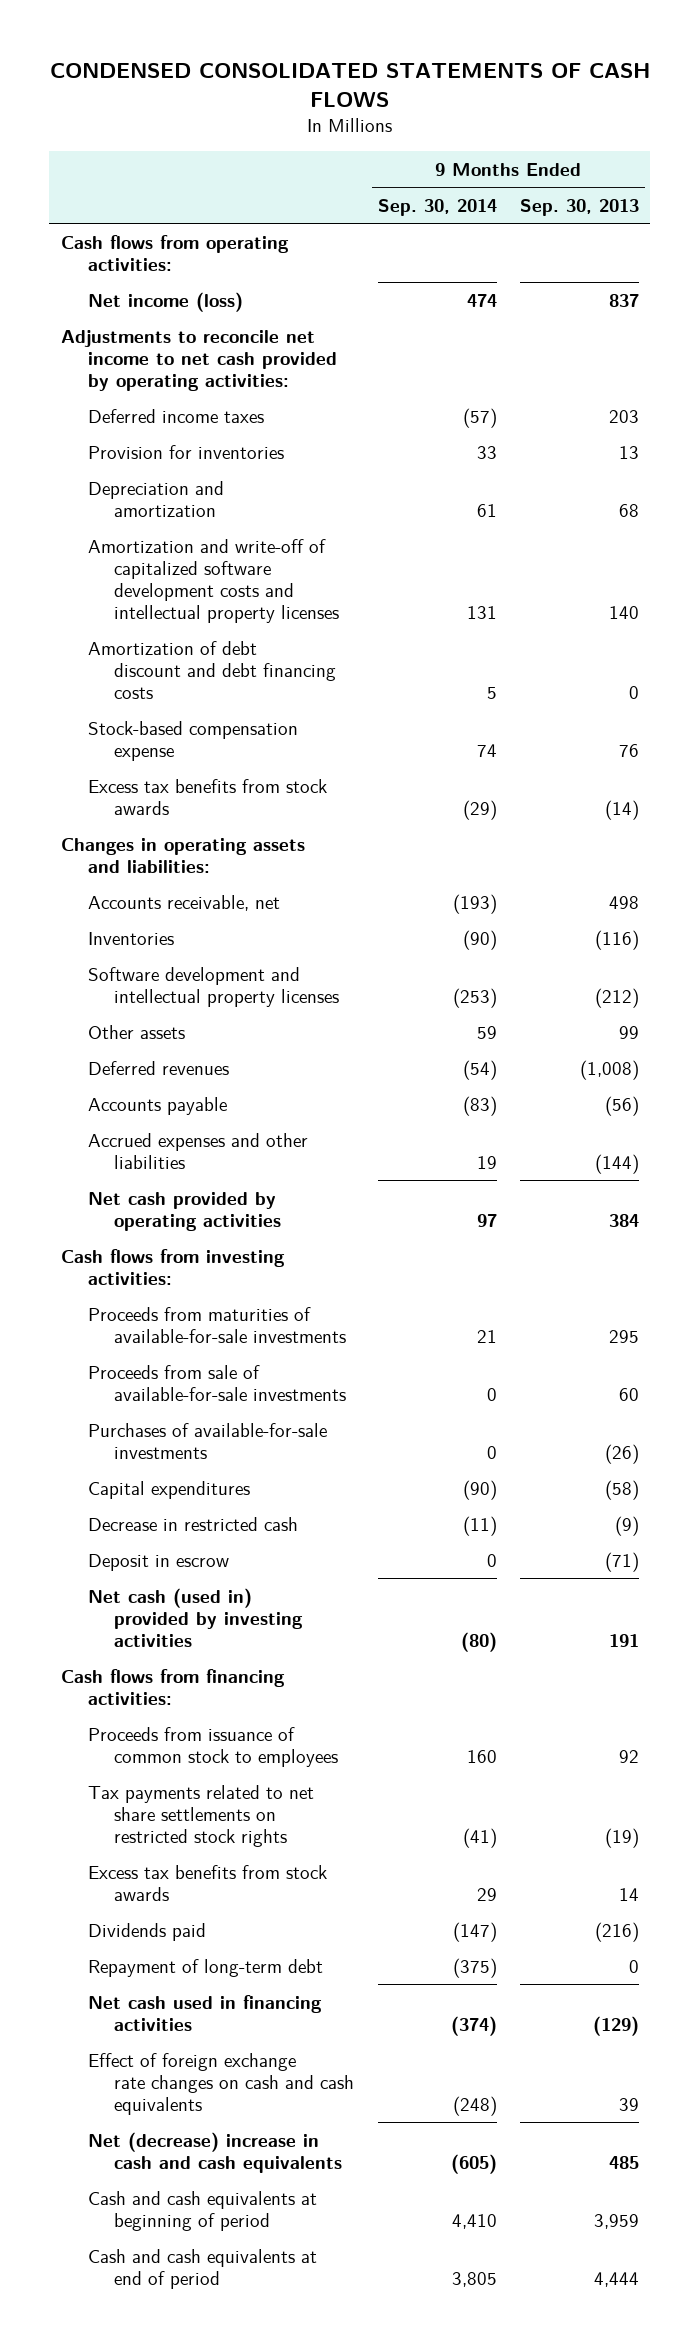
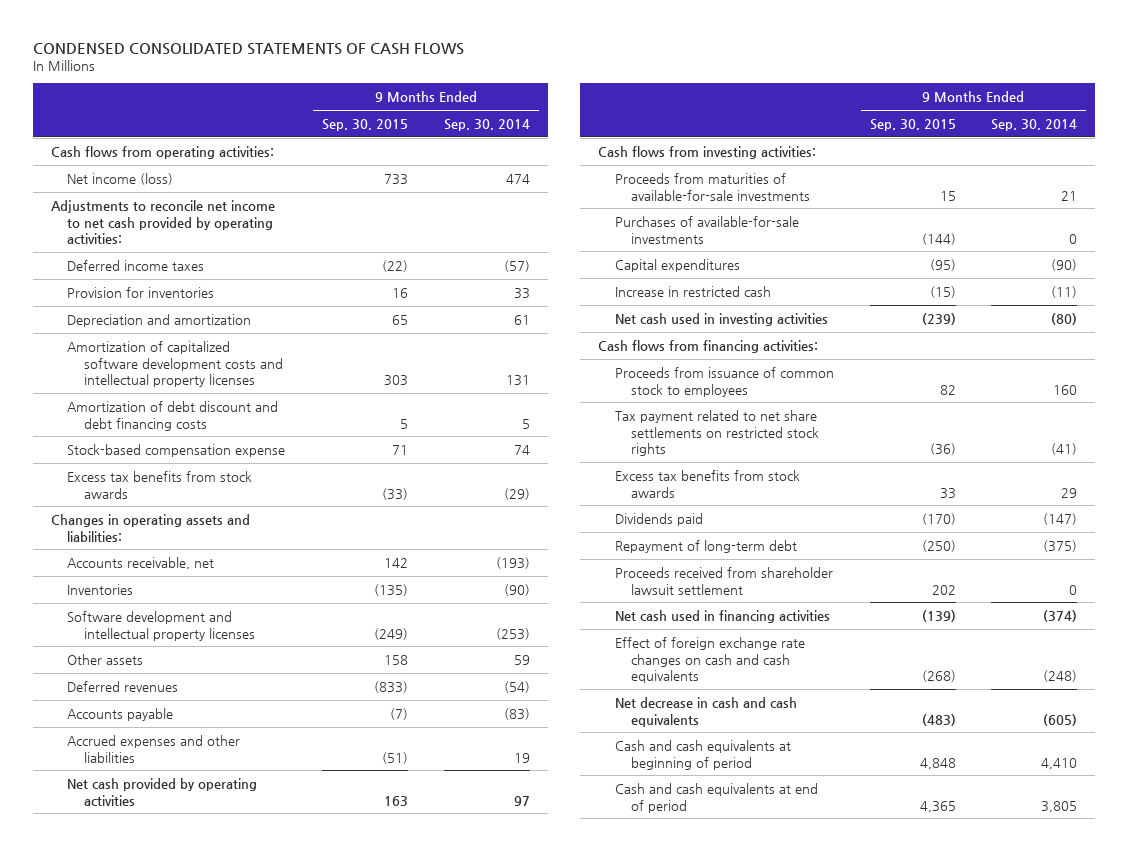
- | 9 Months Ended Sep. 30, 2014 | 9 Months Ended Sep. 30, 2013
+ | 9 Months Ended Sep. 30, 2015 | 9 Months Ended Sep. 30, 2014
- Amortization and write-off of capitalized software development costs and intellectual property licenses | 131 | 140
+ Amortization of capitalized software development costs and intellectual property licenses | 303 | 131
- Proceeds from sale of available-for-sale investments | 0 | 60
- Decrease in restricted cash | (11) | (9)
- Deposit in escrow | 0 | (71)
- Net cash (used in) provided by investing activities | (80) | 191
+ Increase in restricted cash | (15) | (11)
+ Net cash used in investing activities | (239) | (80)
- Tax payments related to net share settlements on restricted stock rights | (41) | (19)
+ Tax payment related to net share settlements on restricted stock rights | (36) | (41)
+ Proceeds received from shareholder lawsuit settlement | 202 | 0
- Net (decrease) increase in cash and cash equivalents | (605) | 485
+ Net decrease in cash and cash equivalents | (483) | (605)

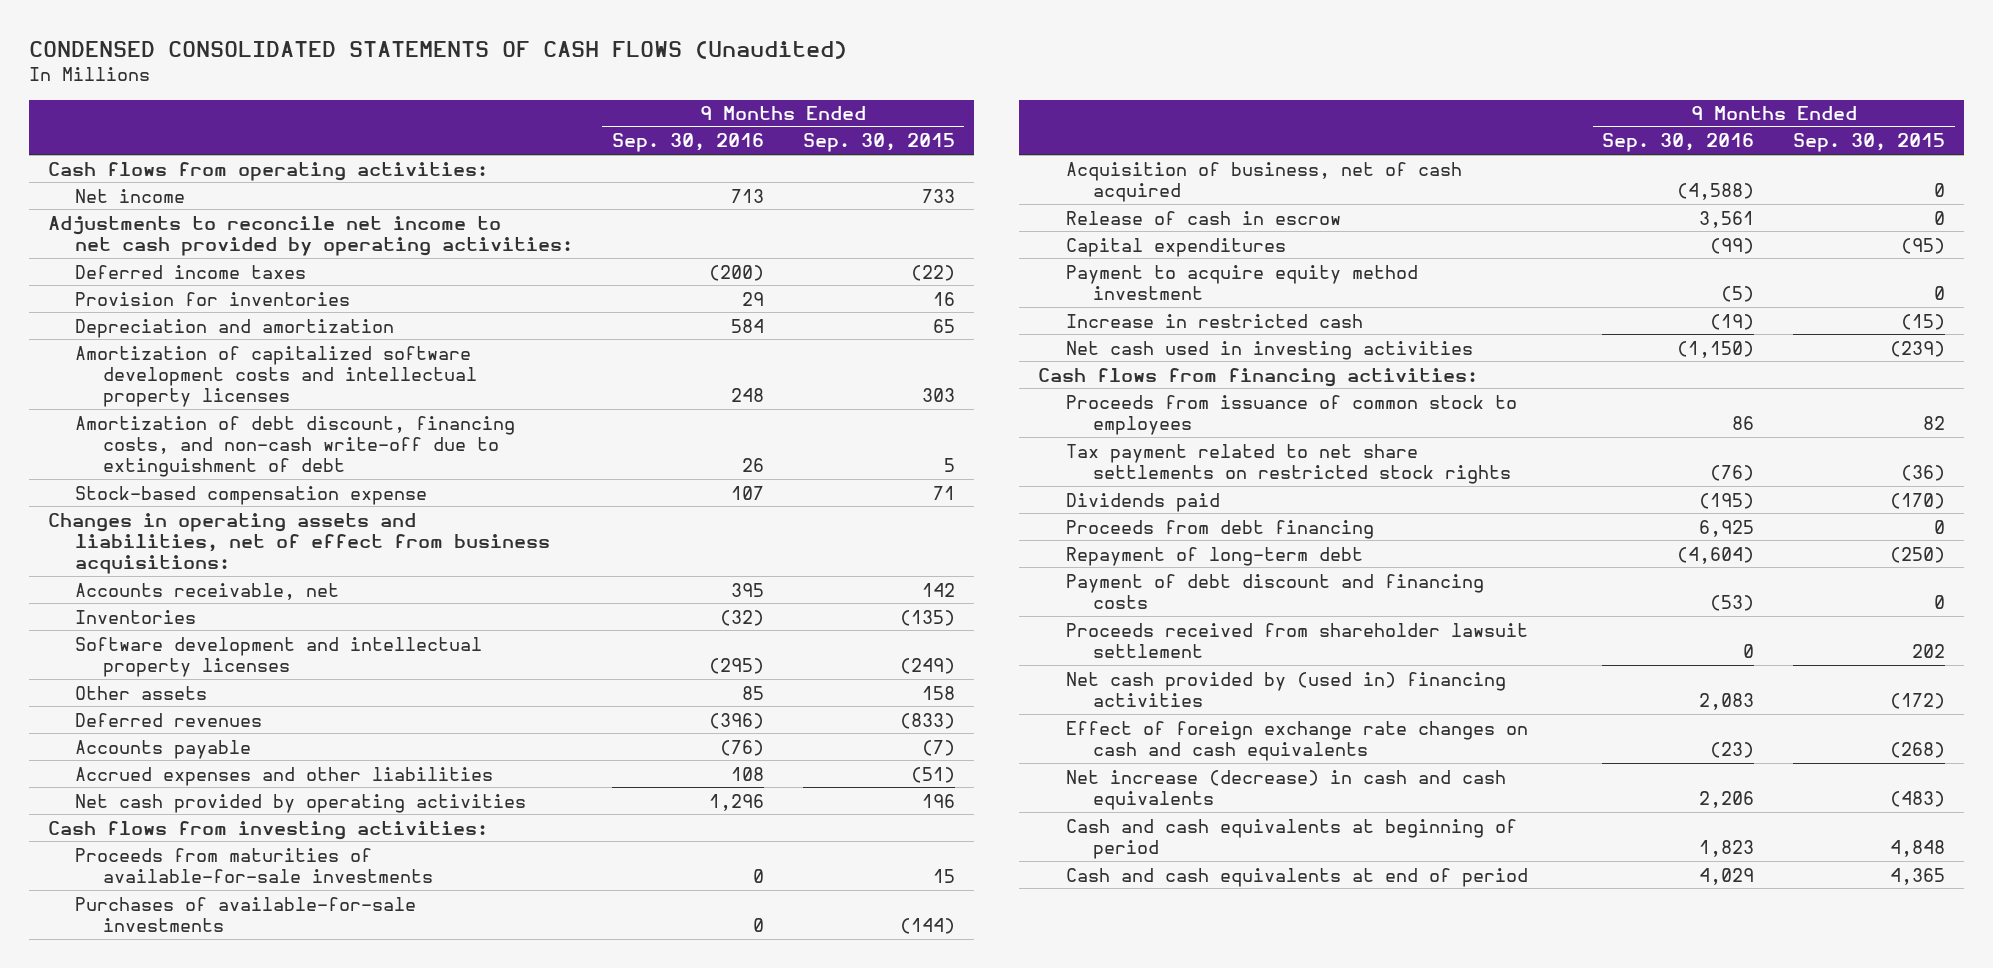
- CONDENSED CONSOLIDATED STATEMENTS OF CASH FLOWS
+ CONDENSED CONSOLIDATED STATEMENTS OF CASH FLOWS (Unaudited)
- | 9 Months Ended Sep. 30, 2015 | 9 Months Ended Sep. 30, 2014
+ | 9 Months Ended Sep. 30, 2016 | 9 Months Ended Sep. 30, 2015
- Net income (loss) | 733 | 474
+ Net income | 713 | 733
- Amortization of debt discount and debt financing costs | 5 | 5
+ Amortization of debt discount, financing costs, and non-cash write-off due to extinguishment of debt | 26 | 5
- Excess tax benefits from stock awards | (33) | (29)
- Changes in operating assets and liabilities:
+ Changes in operating assets and liabilities, net of effect from business acquisitions:
- Net cash provided by operating activities | 163 | 97
+ Net cash provided by operating activities | 1,296 | 196
+ Acquisition of business, net of cash acquired | (4,588) | 0
+ Release of cash in escrow | 3,561 | 0
+ Payment to acquire equity method investment | (5) | 0
- Excess tax benefits from stock awards | 33 | 29
+ Proceeds from debt financing | 6,925 | 0
+ Payment of debt discount and financing costs | (53) | 0
- Net cash used in financing activities | (139) | (374)
+ Net cash provided by (used in) financing activities | 2,083 | (172)
- Net decrease in cash and cash equivalents | (483) | (605)
+ Net increase (decrease) in cash and cash equivalents | 2,206 | (483)

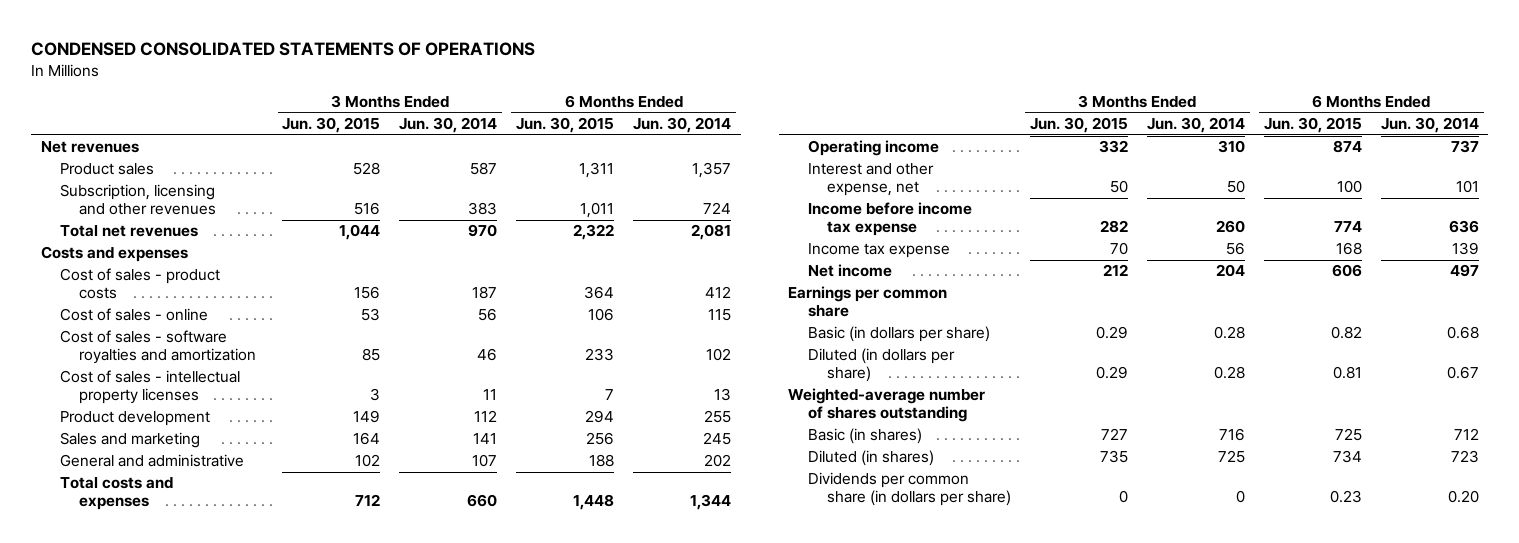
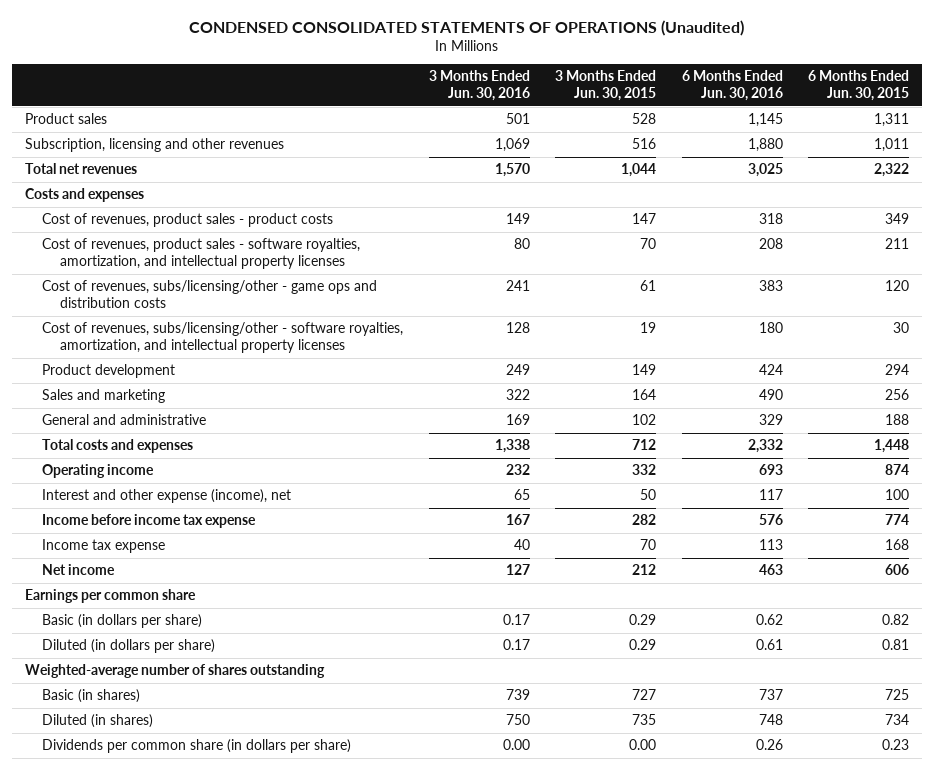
- CONDENSED CONSOLIDATED STATEMENTS OF OPERATIONS
+ CONDENSED CONSOLIDATED STATEMENTS OF OPERATIONS (Unaudited)
- | 3 Months Ended Jun. 30, 2015 | 3 Months Ended Jun. 30, 2014 | 6 Months Ended Jun. 30, 2015 | 6 Months Ended Jun. 30, 2014
+ | 3 Months Ended Jun. 30, 2016 | 3 Months Ended Jun. 30, 2015 | 6 Months Ended Jun. 30, 2016 | 6 Months Ended Jun. 30, 2015
- Net revenues
- Cost of sales - product costs | 156 | 187 | 364 | 412
- Cost of sales - online | 53 | 56 | 106 | 115
- Cost of sales - software royalties and amortization | 85 | 46 | 233 | 102
- Cost of sales - intellectual property licenses | 3 | 11 | 7 | 13
+ Cost of revenues, product sales - product costs | 149 | 147 | 318 | 349
+ Cost of revenues, product sales - software royalties, amortization, and intellectual property licenses | 80 | 70 | 208 | 211
+ Cost of revenues, subs/licensing/other - game ops and distribution costs | 241 | 61 | 383 | 120
+ Cost of revenues, subs/licensing/other - software royalties, amortization, and intellectual property licenses | 128 | 19 | 180 | 30
- Interest and other expense, net | 50 | 50 | 100 | 101
+ Interest and other expense (income), net | 65 | 50 | 117 | 100
- Dividends per common share (in dollars per share) | 0 | 0 | 0.23 | 0.20
+ Dividends per common share (in dollars per share) | 0.00 | 0.00 | 0.26 | 0.23

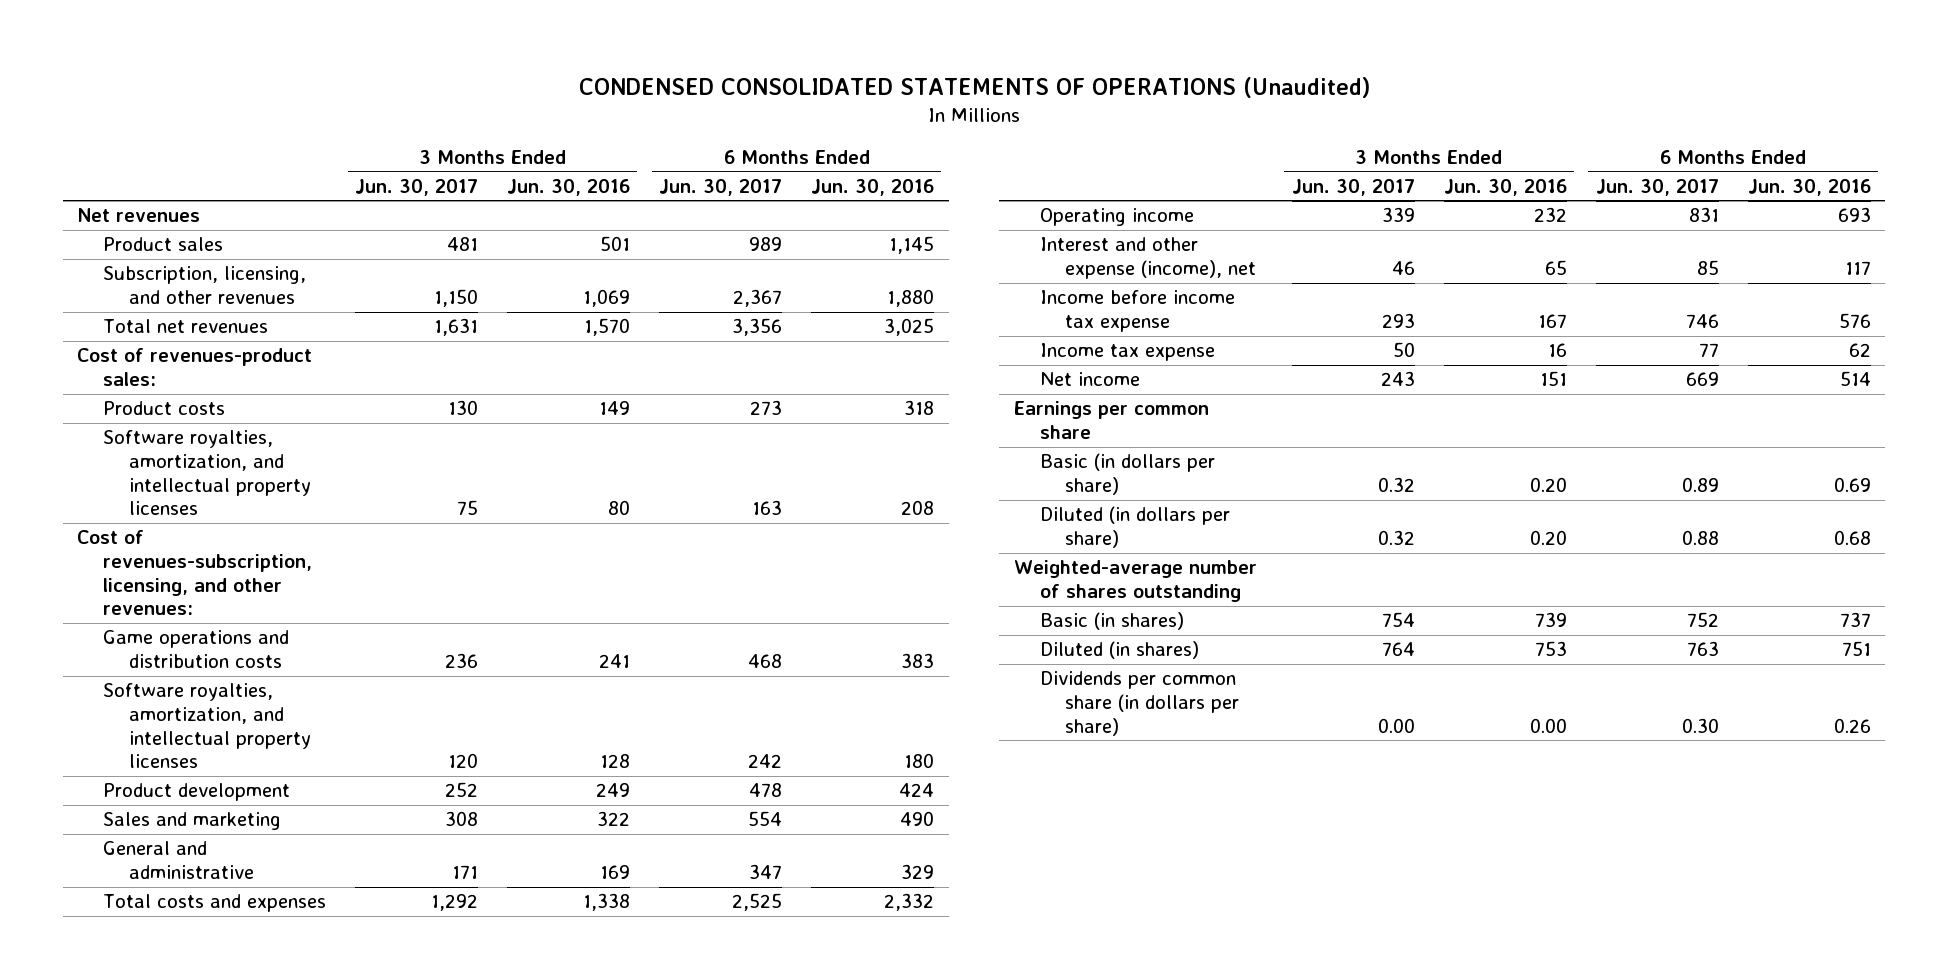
- | 3 Months Ended Jun. 30, 2016 | 3 Months Ended Jun. 30, 2015 | 6 Months Ended Jun. 30, 2016 | 6 Months Ended Jun. 30, 2015
+ | 3 Months Ended Jun. 30, 2017 | 3 Months Ended Jun. 30, 2016 | 6 Months Ended Jun. 30, 2017 | 6 Months Ended Jun. 30, 2016
+ Net revenues
- Subscription, licensing and other revenues | 1,069 | 516 | 1,880 | 1,011
+ Subscription, licensing, and other revenues | 1,150 | 1,069 | 2,367 | 1,880
- Costs and expenses
- Cost of revenues, product sales - product costs | 149 | 147 | 318 | 349
- Cost of revenues, product sales - software royalties, amortization, and intellectual property licenses | 80 | 70 | 208 | 211
- Cost of revenues, subs/licensing/other - game ops and distribution costs | 241 | 61 | 383 | 120
- Cost of revenues, subs/licensing/other - software royalties, amortization, and intellectual property licenses | 128 | 19 | 180 | 30
+ Cost of revenues-product sales:
+ Product costs | 130 | 149 | 273 | 318
+ Software royalties, amortization, and intellectual property licenses | 75 | 80 | 163 | 208
+ Cost of revenues-subscription, licensing, and other revenues:
+ Game operations and distribution costs | 236 | 241 | 468 | 383
+ Software royalties, amortization, and intellectual property licenses | 120 | 128 | 242 | 180
- Income tax expense | 40 | 70 | 113 | 168
- Net income | 127 | 212 | 463 | 606
+ Income tax expense | 50 | 16 | 77 | 62
+ Net income | 243 | 151 | 669 | 514
- Basic (in dollars per share) | 0.17 | 0.29 | 0.62 | 0.82
- Diluted (in dollars per share) | 0.17 | 0.29 | 0.61 | 0.81
+ Basic (in dollars per share) | 0.32 | 0.20 | 0.89 | 0.69
+ Diluted (in dollars per share) | 0.32 | 0.20 | 0.88 | 0.68
- Diluted (in shares) | 750 | 735 | 748 | 734
+ Diluted (in shares) | 764 | 753 | 763 | 751

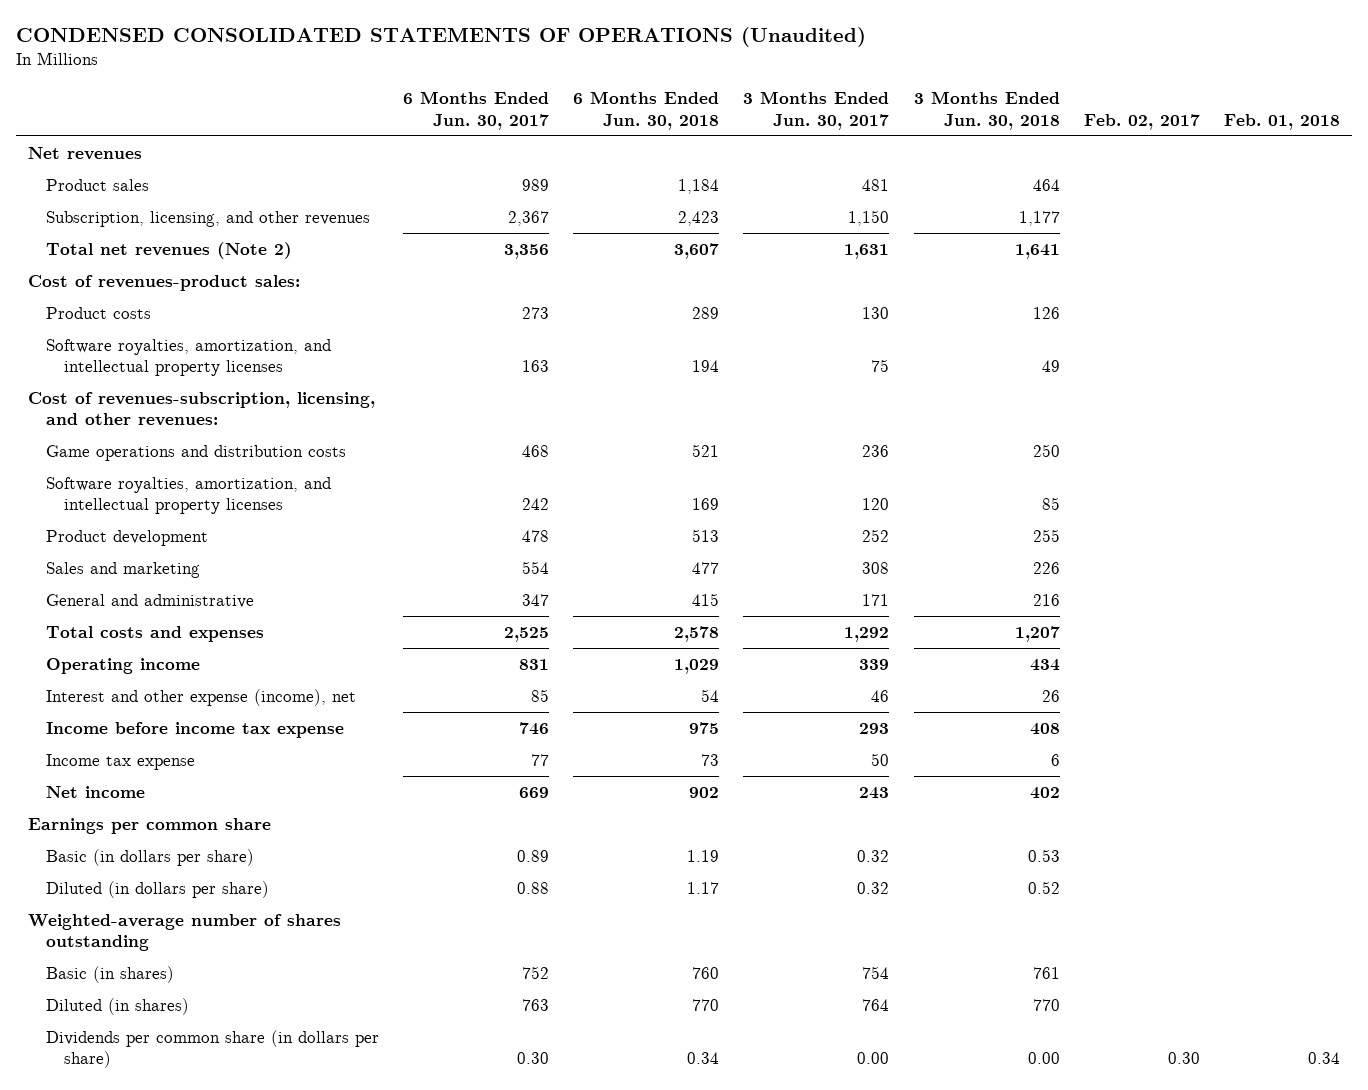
- | 3 Months Ended Jun. 30, 2017 | 3 Months Ended Jun. 30, 2016 | 6 Months Ended Jun. 30, 2017 | 6 Months Ended Jun. 30, 2016
+ | 6 Months Ended Jun. 30, 2017 | 6 Months Ended Jun. 30, 2018 | 3 Months Ended Jun. 30, 2017 | 3 Months Ended Jun. 30, 2018 | Feb. 02, 2017 | Feb. 01, 2018
- Total net revenues | 1,631 | 1,570 | 3,356 | 3,025
+ Total net revenues (Note 2) | 3,356 | 3,607 | 1,631 | 1,641 | |

